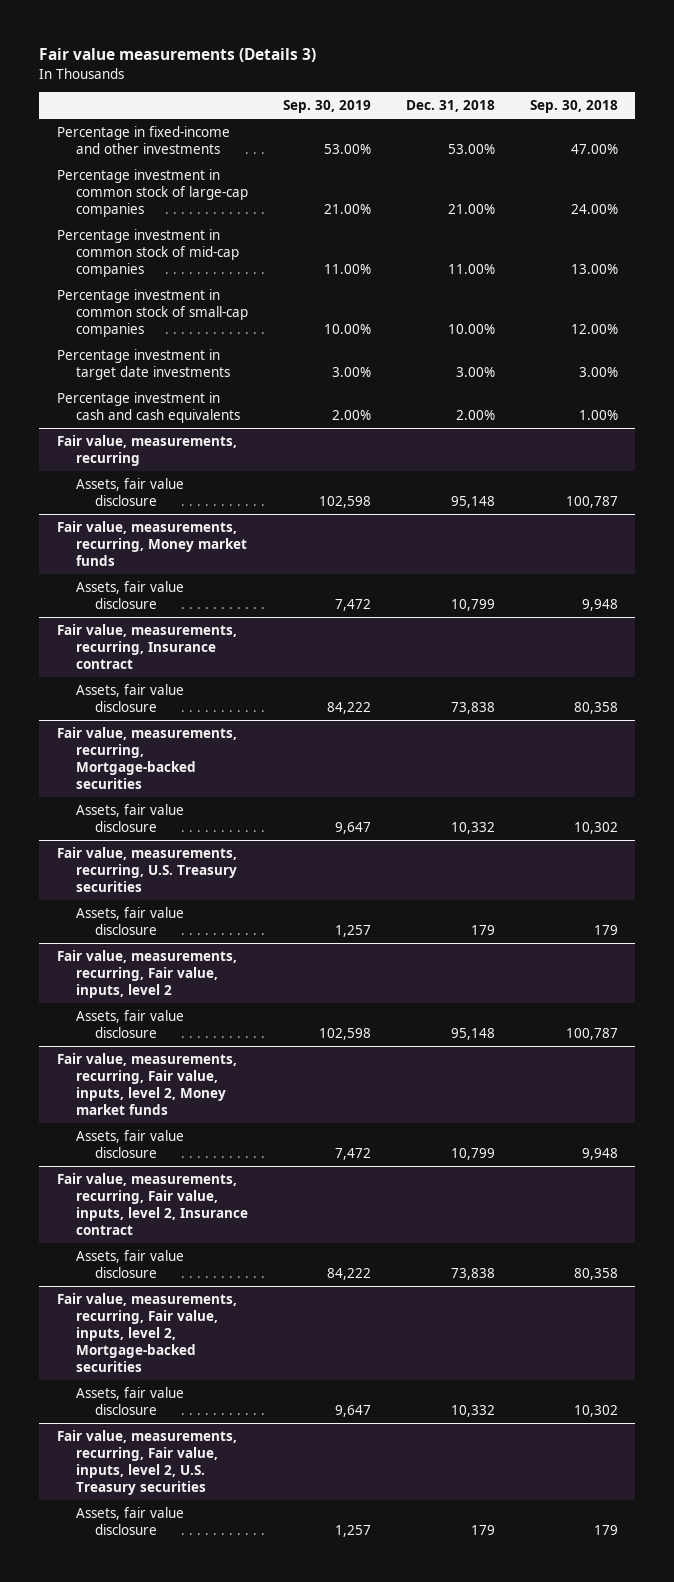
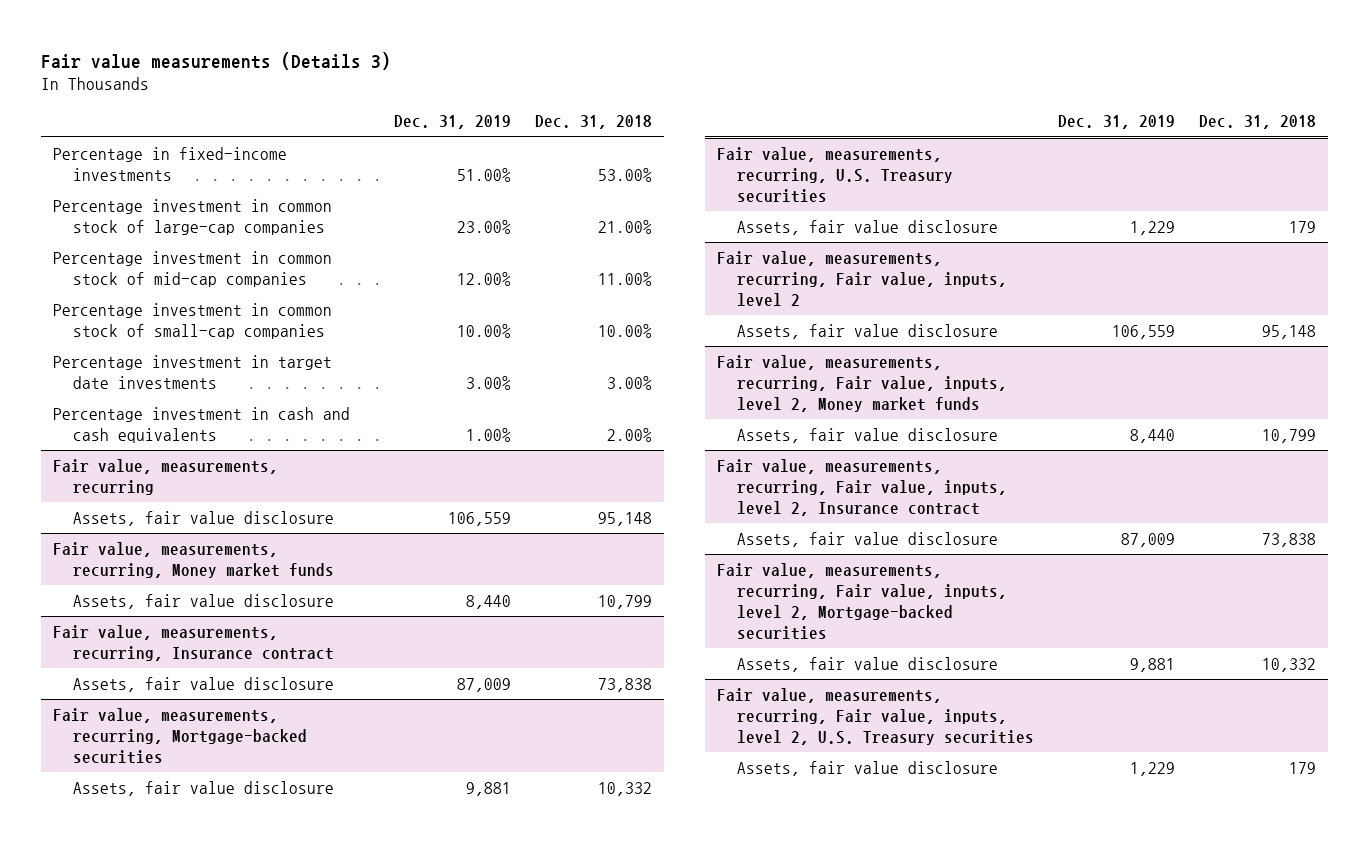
- | Sep. 30, 2019 | Dec. 31, 2018 | Sep. 30, 2018
+ | Dec. 31, 2019 | Dec. 31, 2018
- Percentage in fixed-income and other investments | 53.00% | 53.00% | 47.00%
+ Percentage in fixed-income investments | 51.00% | 53.00%

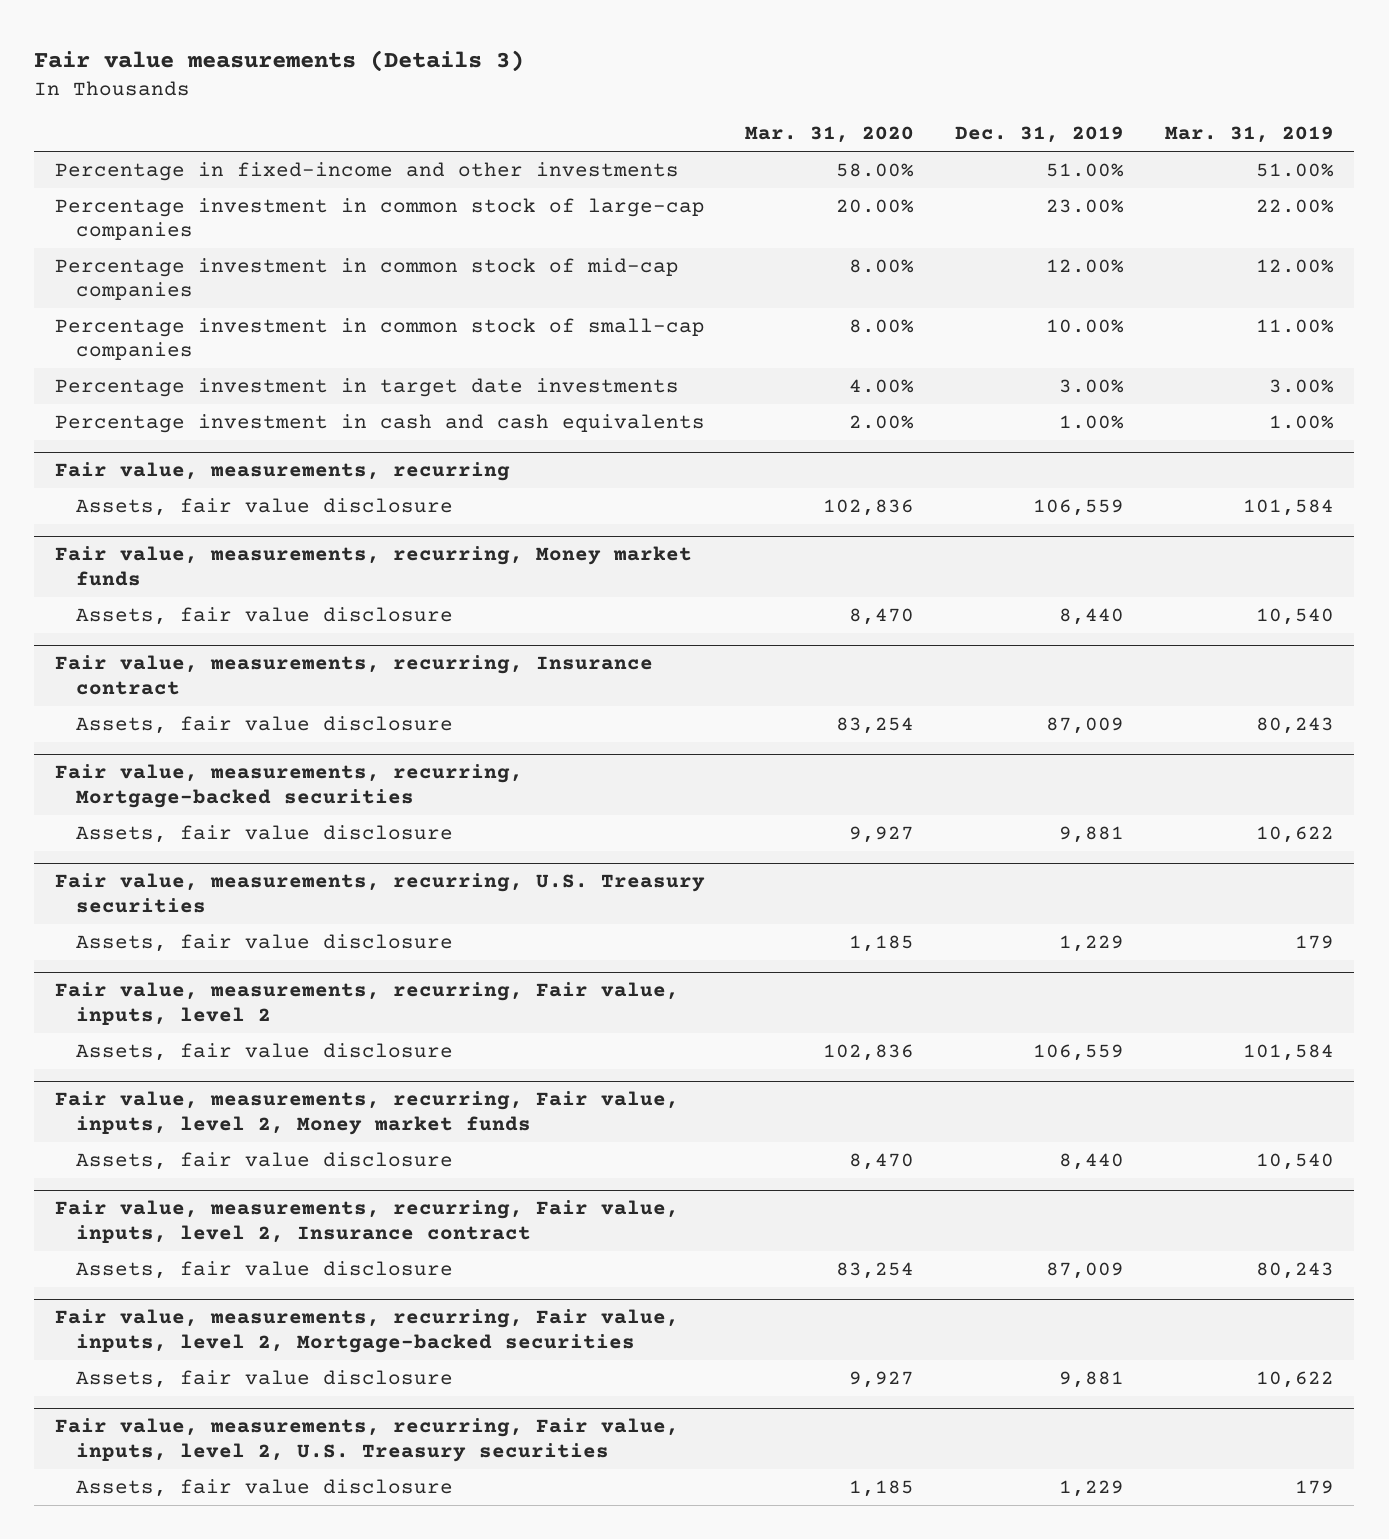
- | Dec. 31, 2019 | Dec. 31, 2018
+ | Mar. 31, 2020 | Dec. 31, 2019 | Mar. 31, 2019
- Percentage in fixed-income investments | 51.00% | 53.00%
+ Percentage in fixed-income and other investments | 58.00% | 51.00% | 51.00%

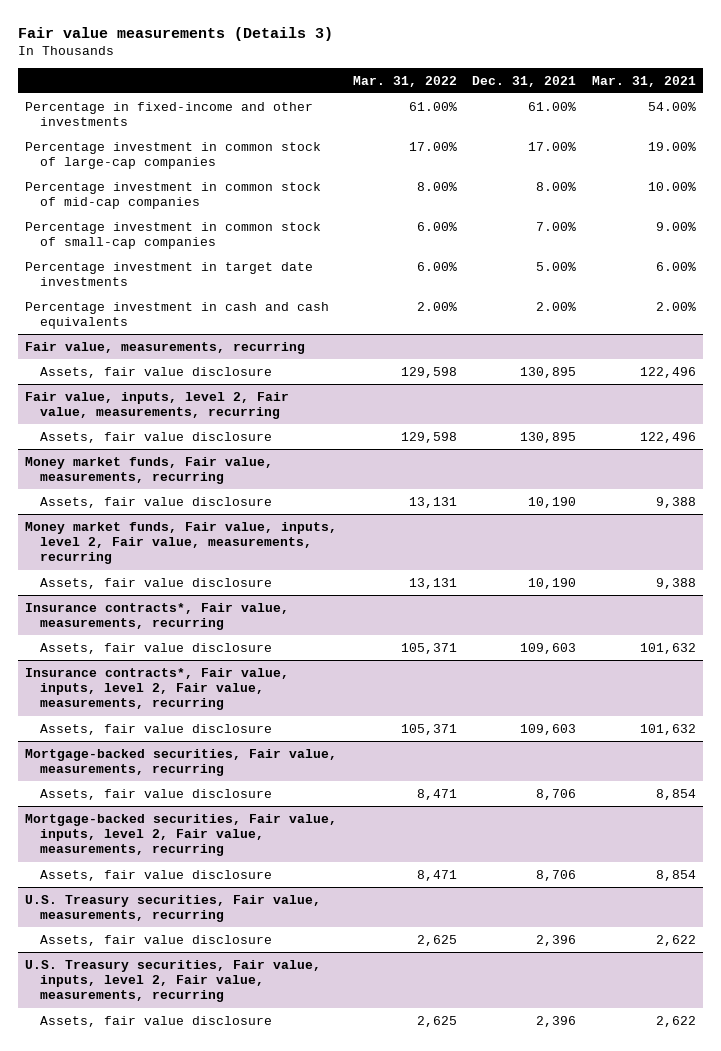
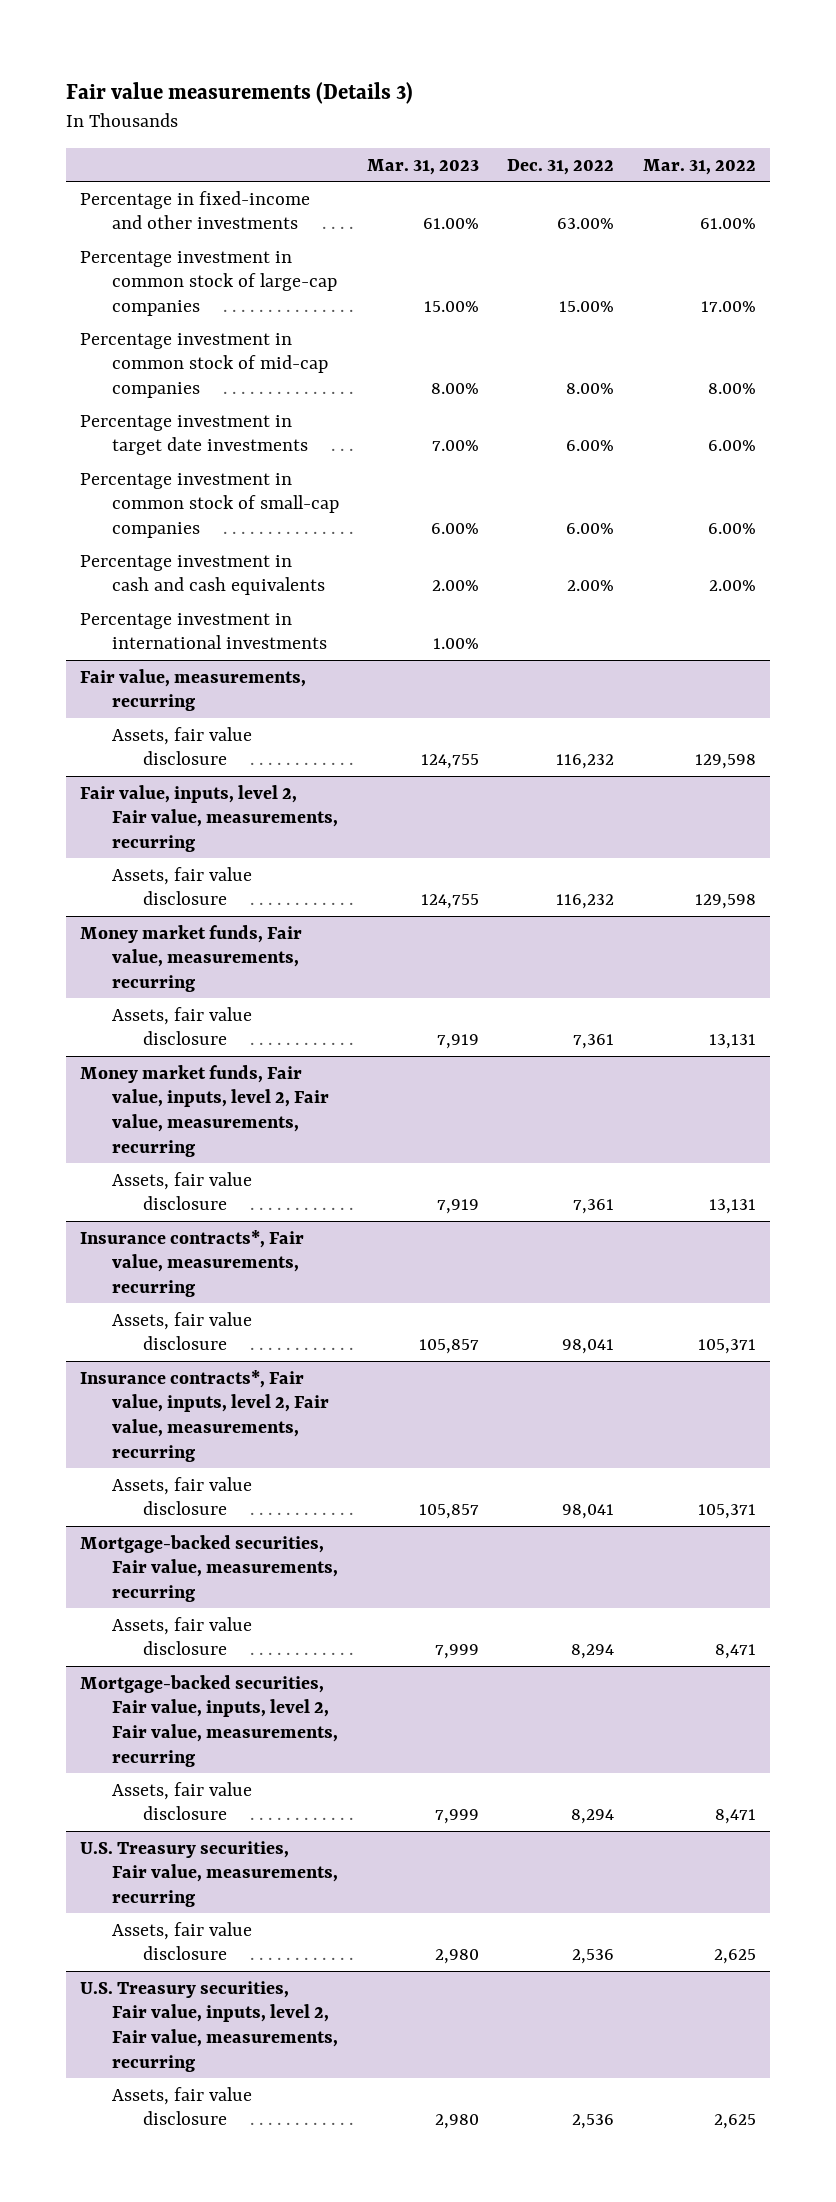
- | Mar. 31, 2022 | Dec. 31, 2021 | Mar. 31, 2021
+ | Mar. 31, 2023 | Dec. 31, 2022 | Mar. 31, 2022
moved down: Percentage investment in common stock of small-cap companies | 6.00% | 6.00% | 6.00%
+ Percentage investment in international investments | 1.00% | |

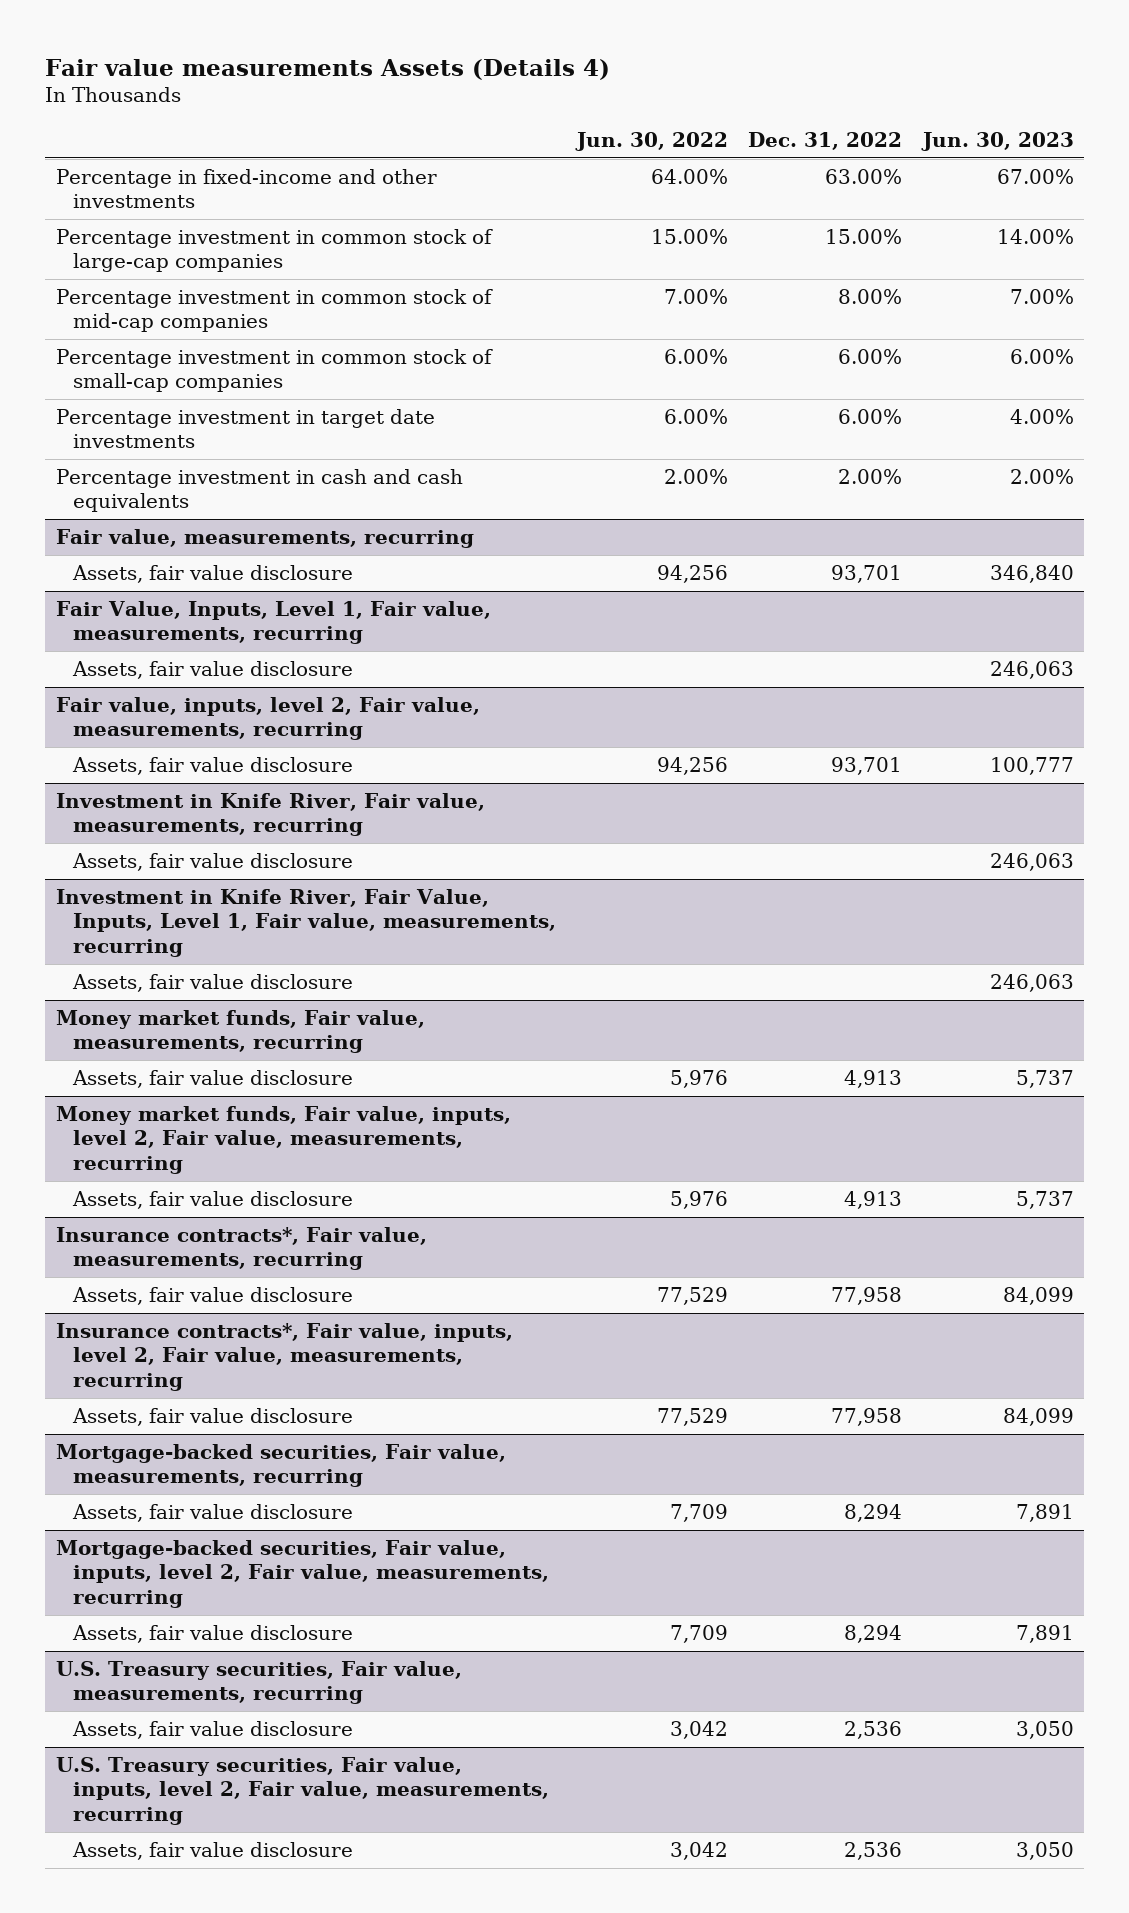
- Fair value measurements (Details 3)
+ Fair value measurements Assets (Details 4)
- | Mar. 31, 2023 | Dec. 31, 2022 | Mar. 31, 2022
+ | Jun. 30, 2022 | Dec. 31, 2022 | Jun. 30, 2023
moved down: Percentage investment in target date investments | 6.00% | 6.00% | 4.00%
- Percentage investment in international investments | 1.00% | |
@ Fair value, measurements, recurring
- Assets, fair value disclosure | 124,755 | 116,232 | 129,598
+ Assets, fair value disclosure | 94,256 | 93,701 | 346,840
+ Fair Value, Inputs, Level 1, Fair value, measurements, recurring
+ Assets, fair value disclosure | | | 246,063
@ Fair value, inputs, level 2, Fair value, measurements, recurring
- Assets, fair value disclosure | 124,755 | 116,232 | 129,598
+ Assets, fair value disclosure | 94,256 | 93,701 | 100,777
+ Investment in Knife River, Fair value, measurements, recurring
+ Assets, fair value disclosure | | | 246,063
+ Investment in Knife River, Fair Value, Inputs, Level 1, Fair value, measurements, recurring
+ Assets, fair value disclosure | | | 246,063
@ Money market funds, Fair value, measurements, recurring
- Assets, fair value disclosure | 7,919 | 7,361 | 13,131
+ Assets, fair value disclosure | 5,976 | 4,913 | 5,737
@ Money market funds, Fair value, inputs, level 2, Fair value, measurements, recurring
- Assets, fair value disclosure | 7,919 | 7,361 | 13,131
+ Assets, fair value disclosure | 5,976 | 4,913 | 5,737
@ Insurance contracts*, Fair value, measurements, recurring
- Assets, fair value disclosure | 105,857 | 98,041 | 105,371
+ Assets, fair value disclosure | 77,529 | 77,958 | 84,099
@ Insurance contracts*, Fair value, inputs, level 2, Fair value, measurements, recurring
- Assets, fair value disclosure | 105,857 | 98,041 | 105,371
+ Assets, fair value disclosure | 77,529 | 77,958 | 84,099

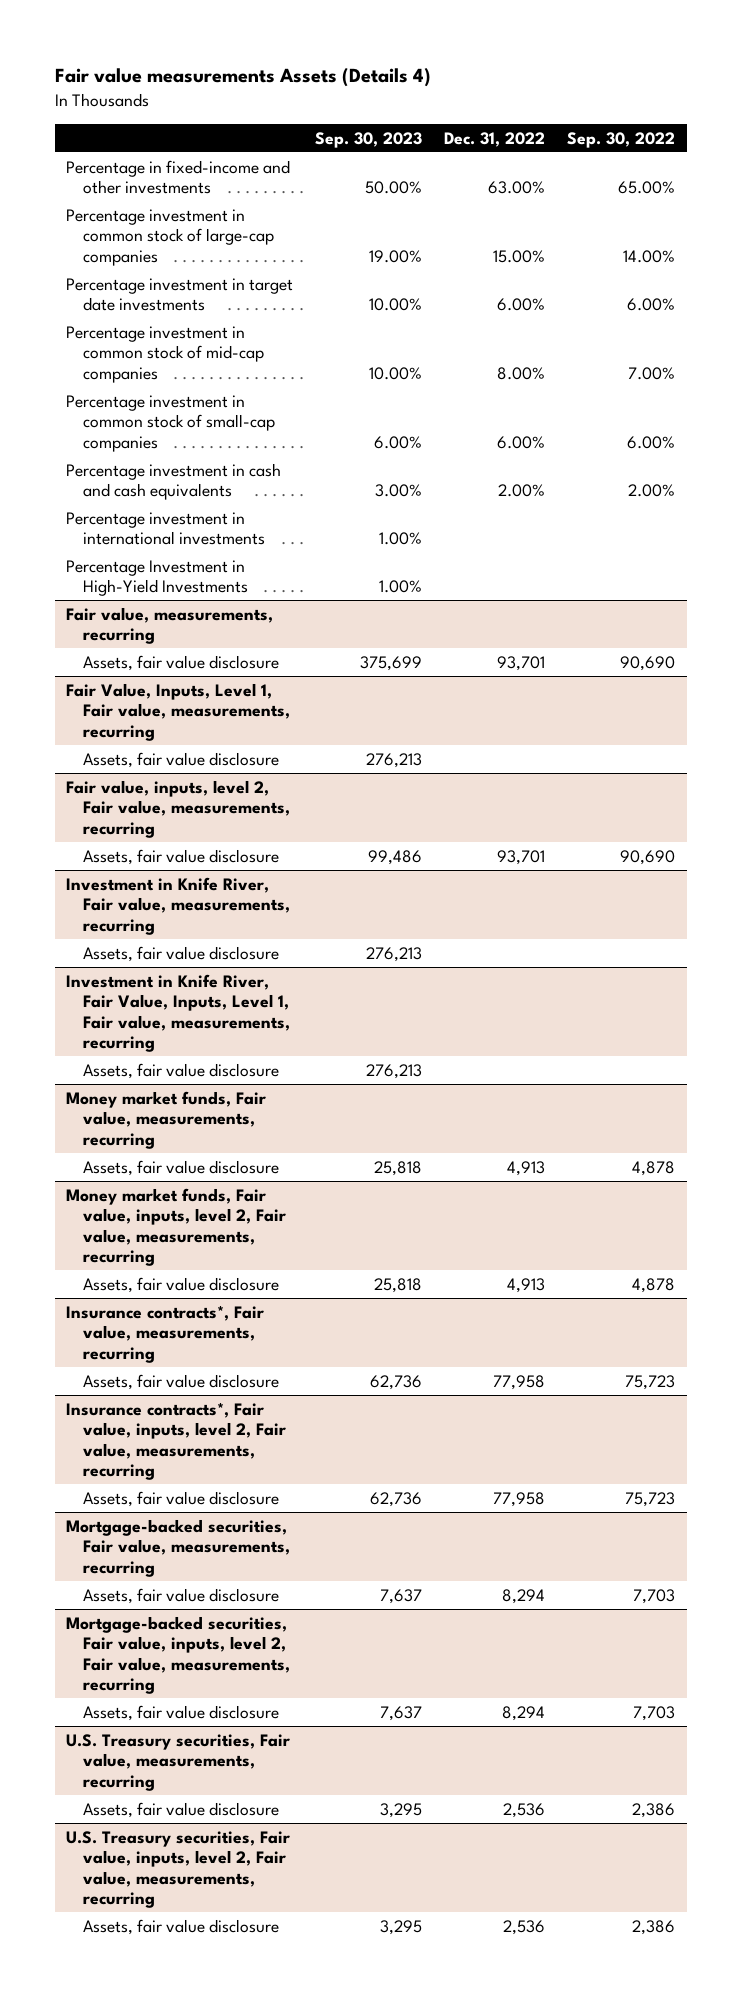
- | Jun. 30, 2022 | Dec. 31, 2022 | Jun. 30, 2023
+ | Sep. 30, 2023 | Dec. 31, 2022 | Sep. 30, 2022
moved up: Percentage investment in target date investments | 10.00% | 6.00% | 6.00%
+ Percentage investment in international investments | 1.00% | |
+ Percentage Investment in High-Yield Investments | 1.00% | |

